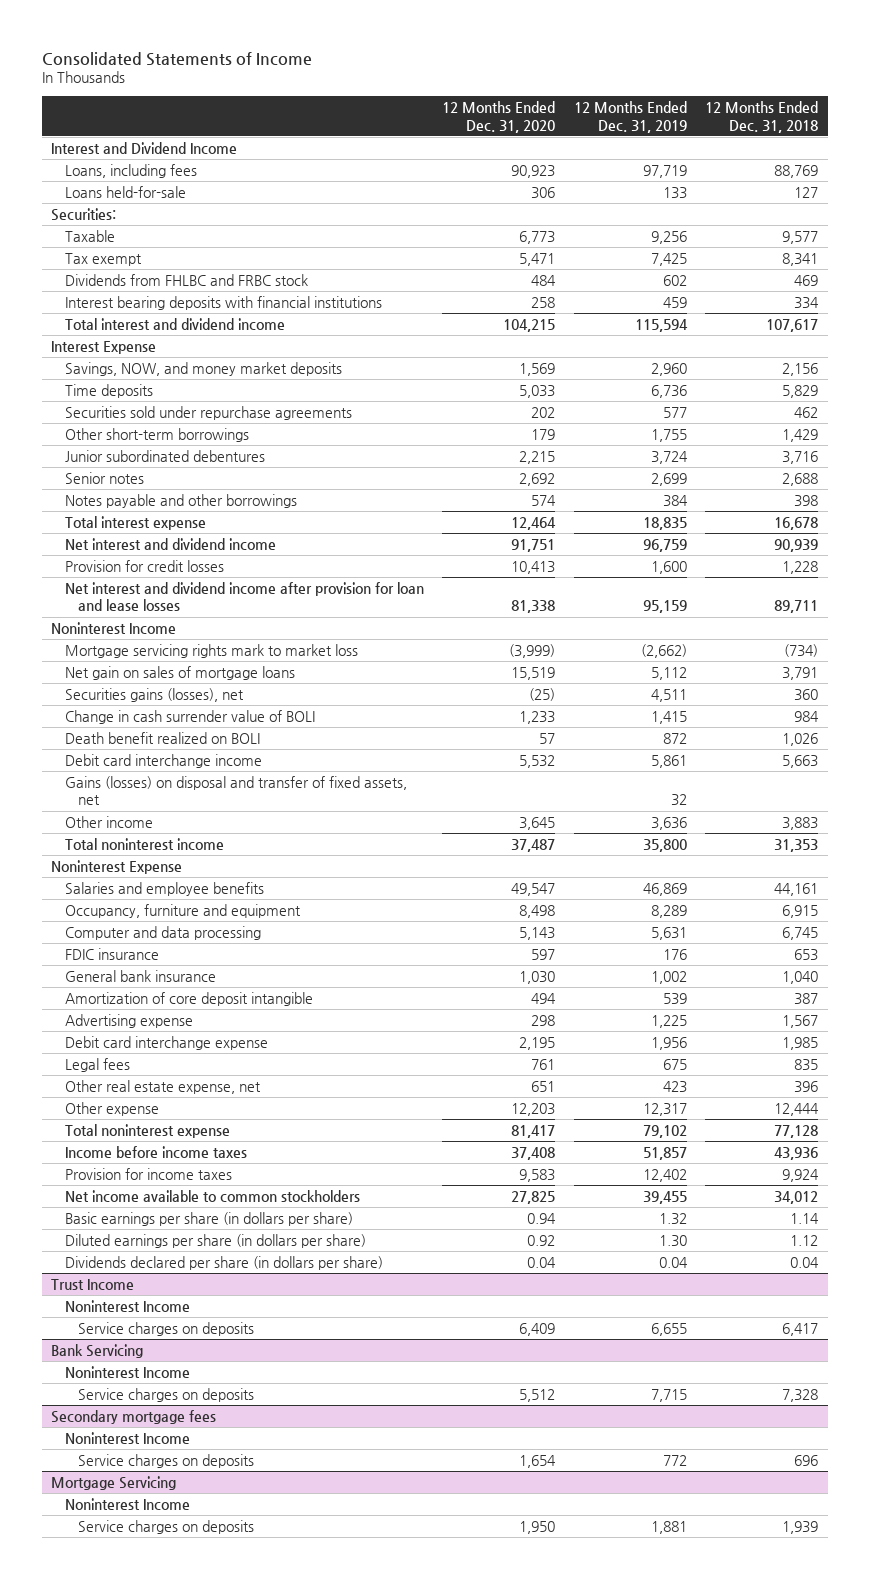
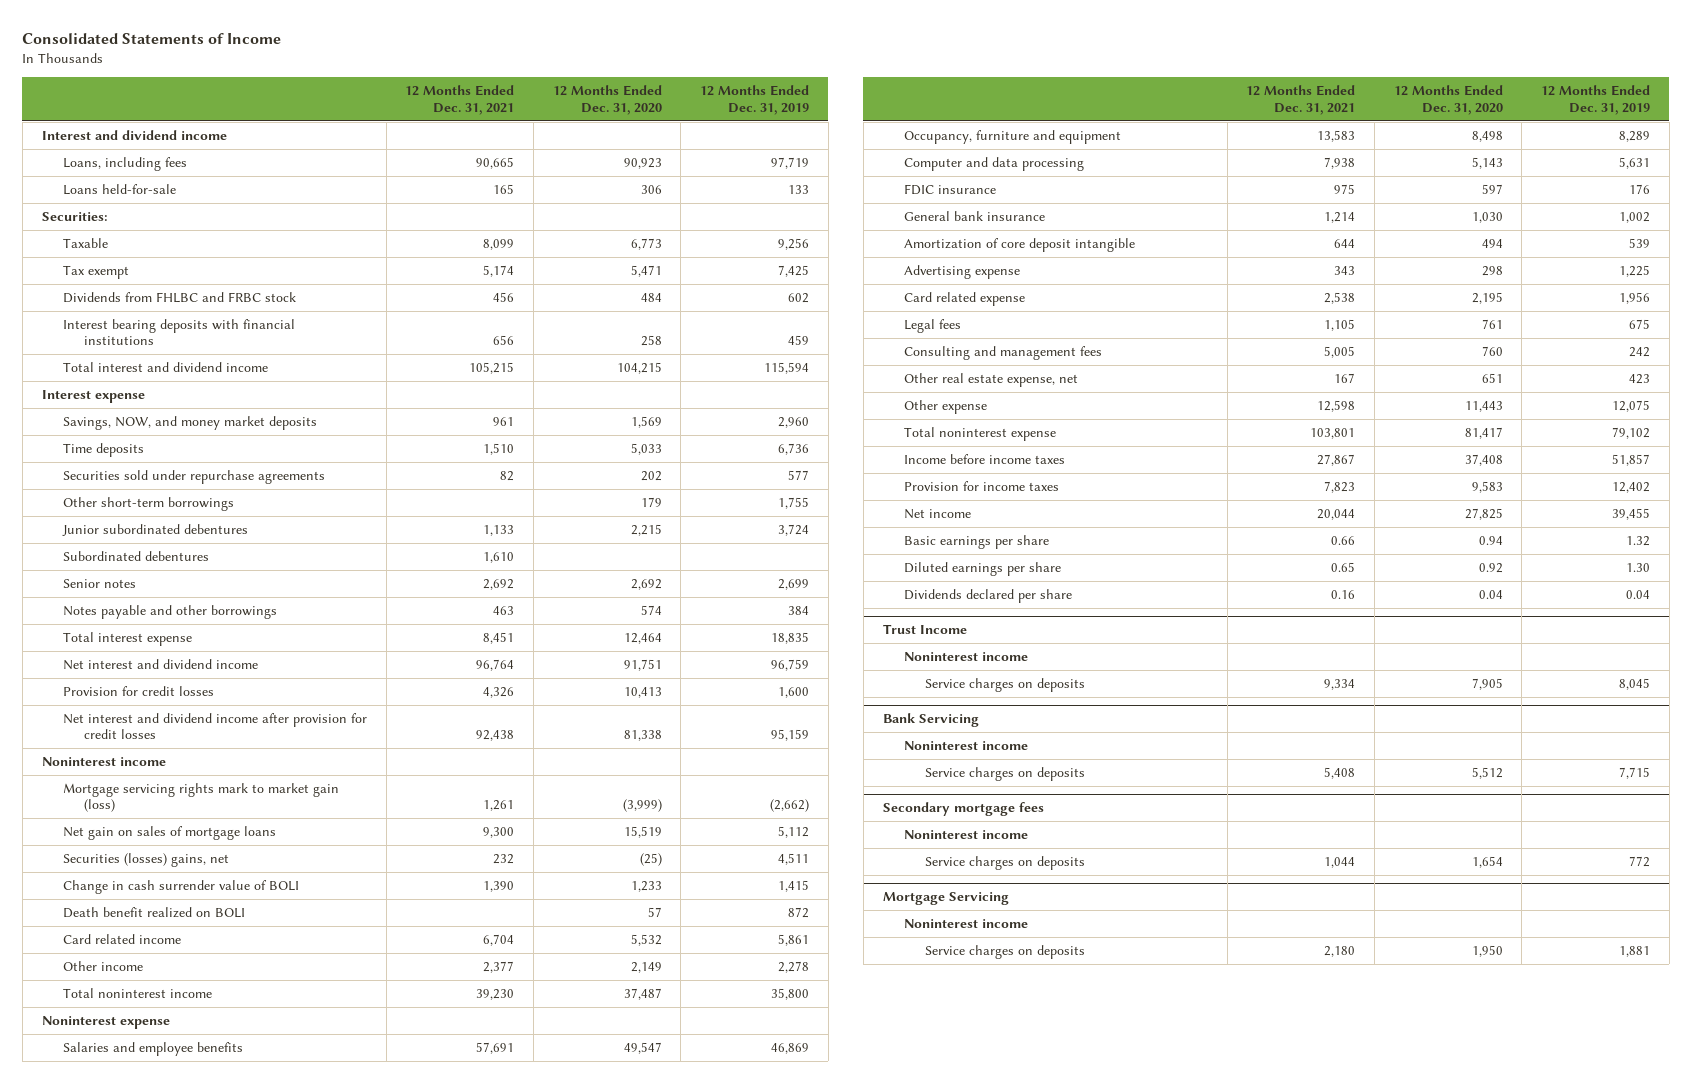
- | 12 Months Ended Dec. 31, 2020 | 12 Months Ended Dec. 31, 2019 | 12 Months Ended Dec. 31, 2018
+ | 12 Months Ended Dec. 31, 2021 | 12 Months Ended Dec. 31, 2020 | 12 Months Ended Dec. 31, 2019
- Interest and Dividend Income
+ Interest and dividend income
- Interest Expense
+ Interest expense
+ Subordinated debentures | 1,610 | |
- Net interest and dividend income after provision for loan and lease losses | 81,338 | 95,159 | 89,711
- Noninterest Income
- Mortgage servicing rights mark to market loss | (3,999) | (2,662) | (734)
+ Net interest and dividend income after provision for credit losses | 92,438 | 81,338 | 95,159
+ Noninterest income
+ Mortgage servicing rights mark to market gain (loss) | 1,261 | (3,999) | (2,662)
- Securities gains (losses), net | (25) | 4,511 | 360
+ Securities (losses) gains, net | 232 | (25) | 4,511
- Debit card interchange income | 5,532 | 5,861 | 5,663
- Gains (losses) on disposal and transfer of fixed assets, net | | 32 |
- Other income | 3,645 | 3,636 | 3,883
+ Card related income | 6,704 | 5,532 | 5,861
+ Other income | 2,377 | 2,149 | 2,278
- Noninterest Expense
+ Noninterest expense
- Debit card interchange expense | 2,195 | 1,956 | 1,985
+ Card related expense | 2,538 | 2,195 | 1,956
+ Consulting and management fees | 5,005 | 760 | 242
- Other expense | 12,203 | 12,317 | 12,444
+ Other expense | 12,598 | 11,443 | 12,075
- Net income available to common stockholders | 27,825 | 39,455 | 34,012
- Basic earnings per share (in dollars per share) | 0.94 | 1.32 | 1.14
- Diluted earnings per share (in dollars per share) | 0.92 | 1.30 | 1.12
- Dividends declared per share (in dollars per share) | 0.04 | 0.04 | 0.04
+ Net income | 20,044 | 27,825 | 39,455
+ Basic earnings per share | 0.66 | 0.94 | 1.32
+ Diluted earnings per share | 0.65 | 0.92 | 1.30
+ Dividends declared per share | 0.16 | 0.04 | 0.04
@ Trust Income
- Noninterest Income
- Service charges on deposits | 6,409 | 6,655 | 6,417
+ Noninterest income
+ Service charges on deposits | 9,334 | 7,905 | 8,045
@ Bank Servicing
- Noninterest Income
+ Noninterest income
@ Secondary mortgage fees
- Noninterest Income
+ Noninterest income
@ Mortgage Servicing
- Noninterest Income
+ Noninterest income

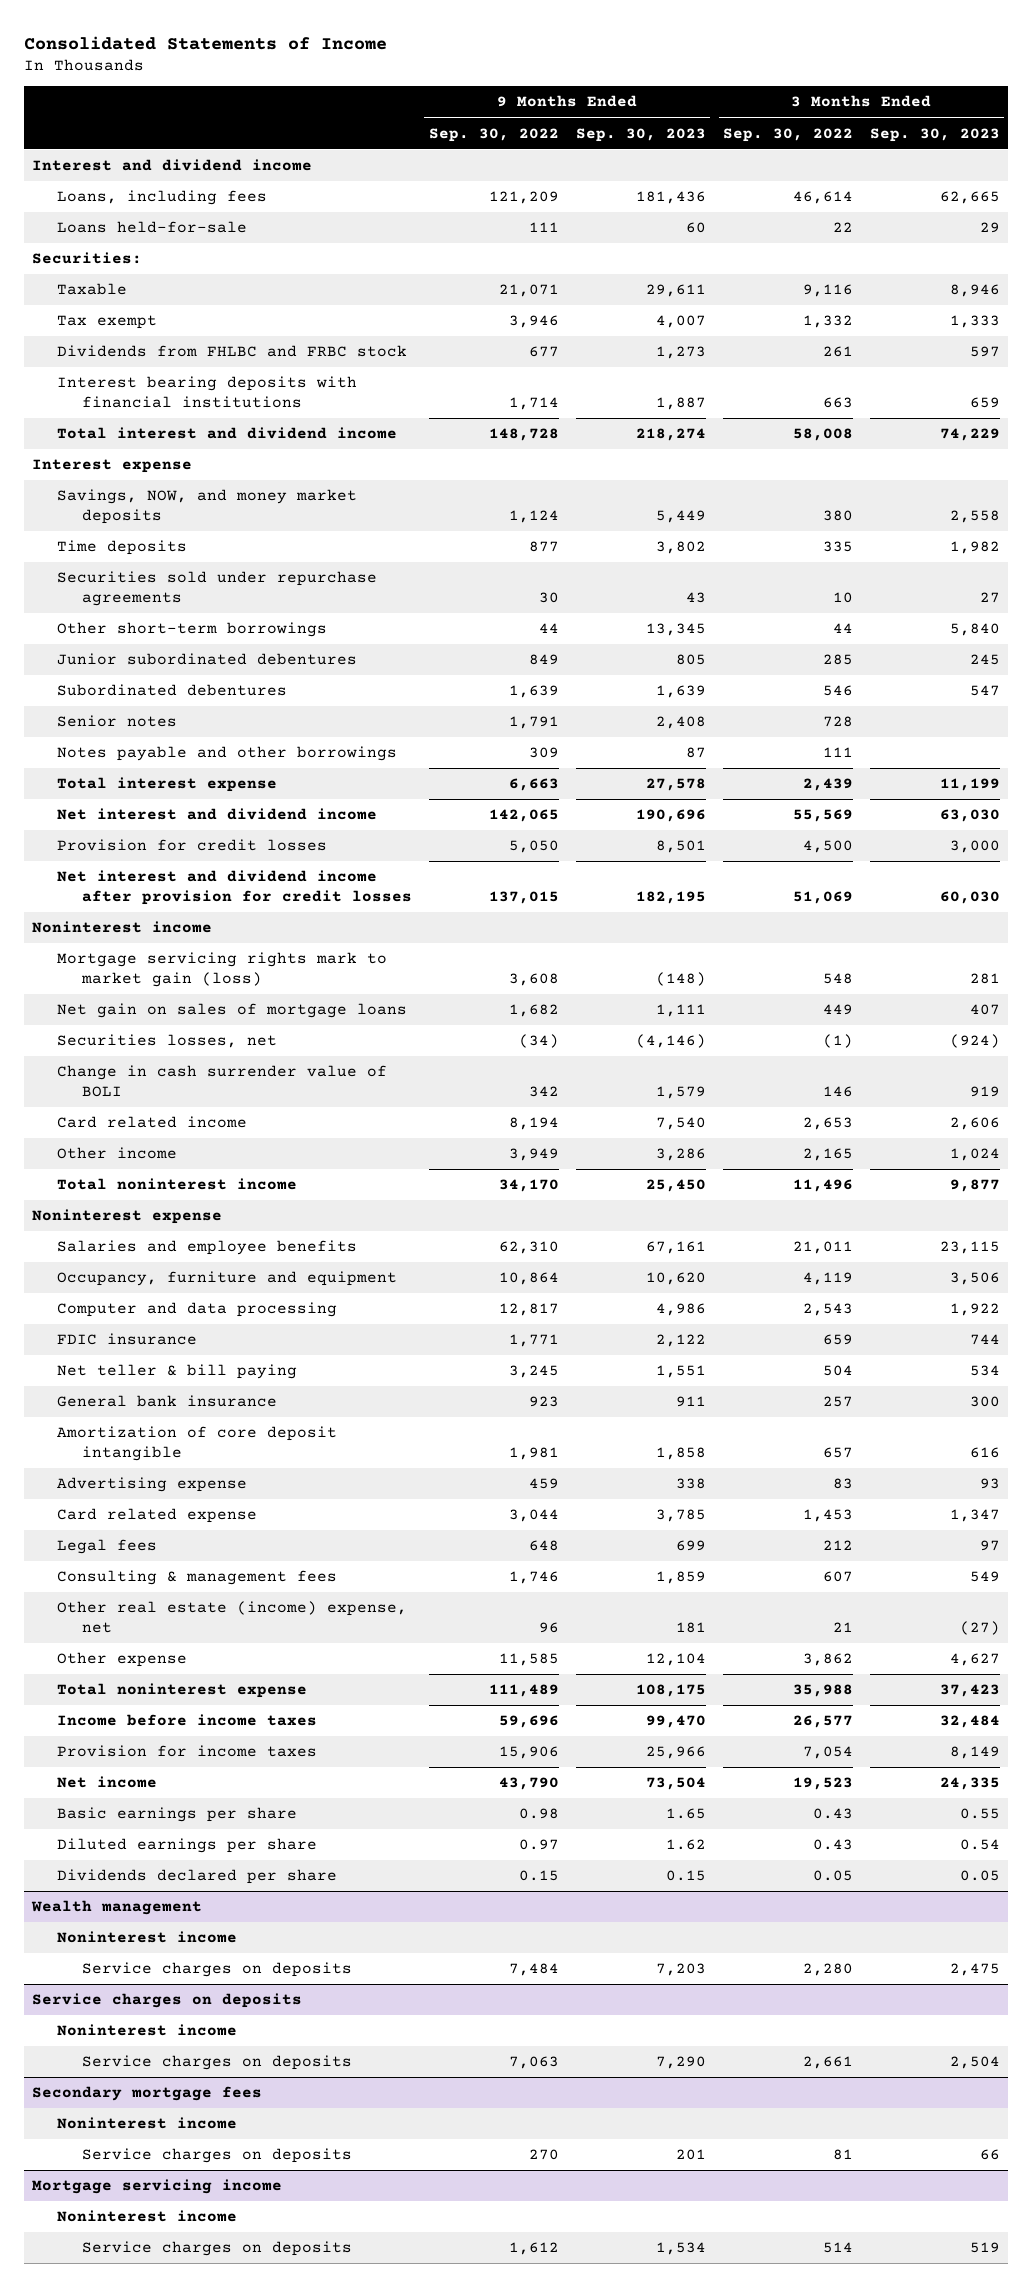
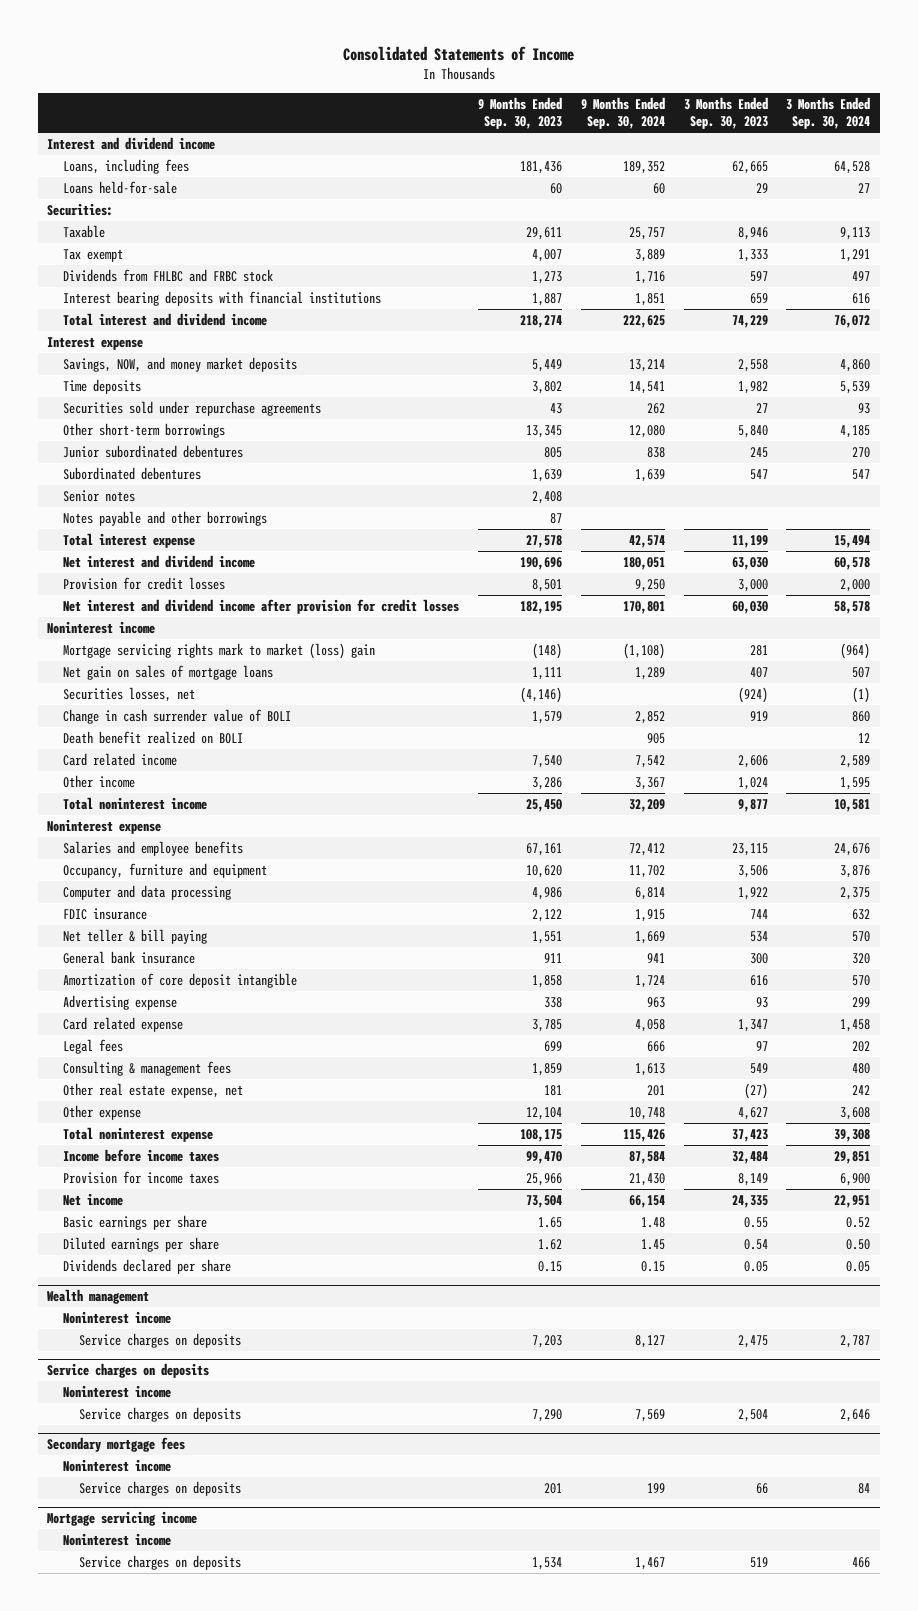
- | 9 Months Ended Sep. 30, 2022 | 9 Months Ended Sep. 30, 2023 | 3 Months Ended Sep. 30, 2022 | 3 Months Ended Sep. 30, 2023
+ | 9 Months Ended Sep. 30, 2023 | 9 Months Ended Sep. 30, 2024 | 3 Months Ended Sep. 30, 2023 | 3 Months Ended Sep. 30, 2024
- Mortgage servicing rights mark to market gain (loss) | 3,608 | (148) | 548 | 281
+ Mortgage servicing rights mark to market (loss) gain | (148) | (1,108) | 281 | (964)
+ Death benefit realized on BOLI | | 905 | | 12
- Other real estate (income) expense, net | 96 | 181 | 21 | (27)
+ Other real estate expense, net | 181 | 201 | (27) | 242

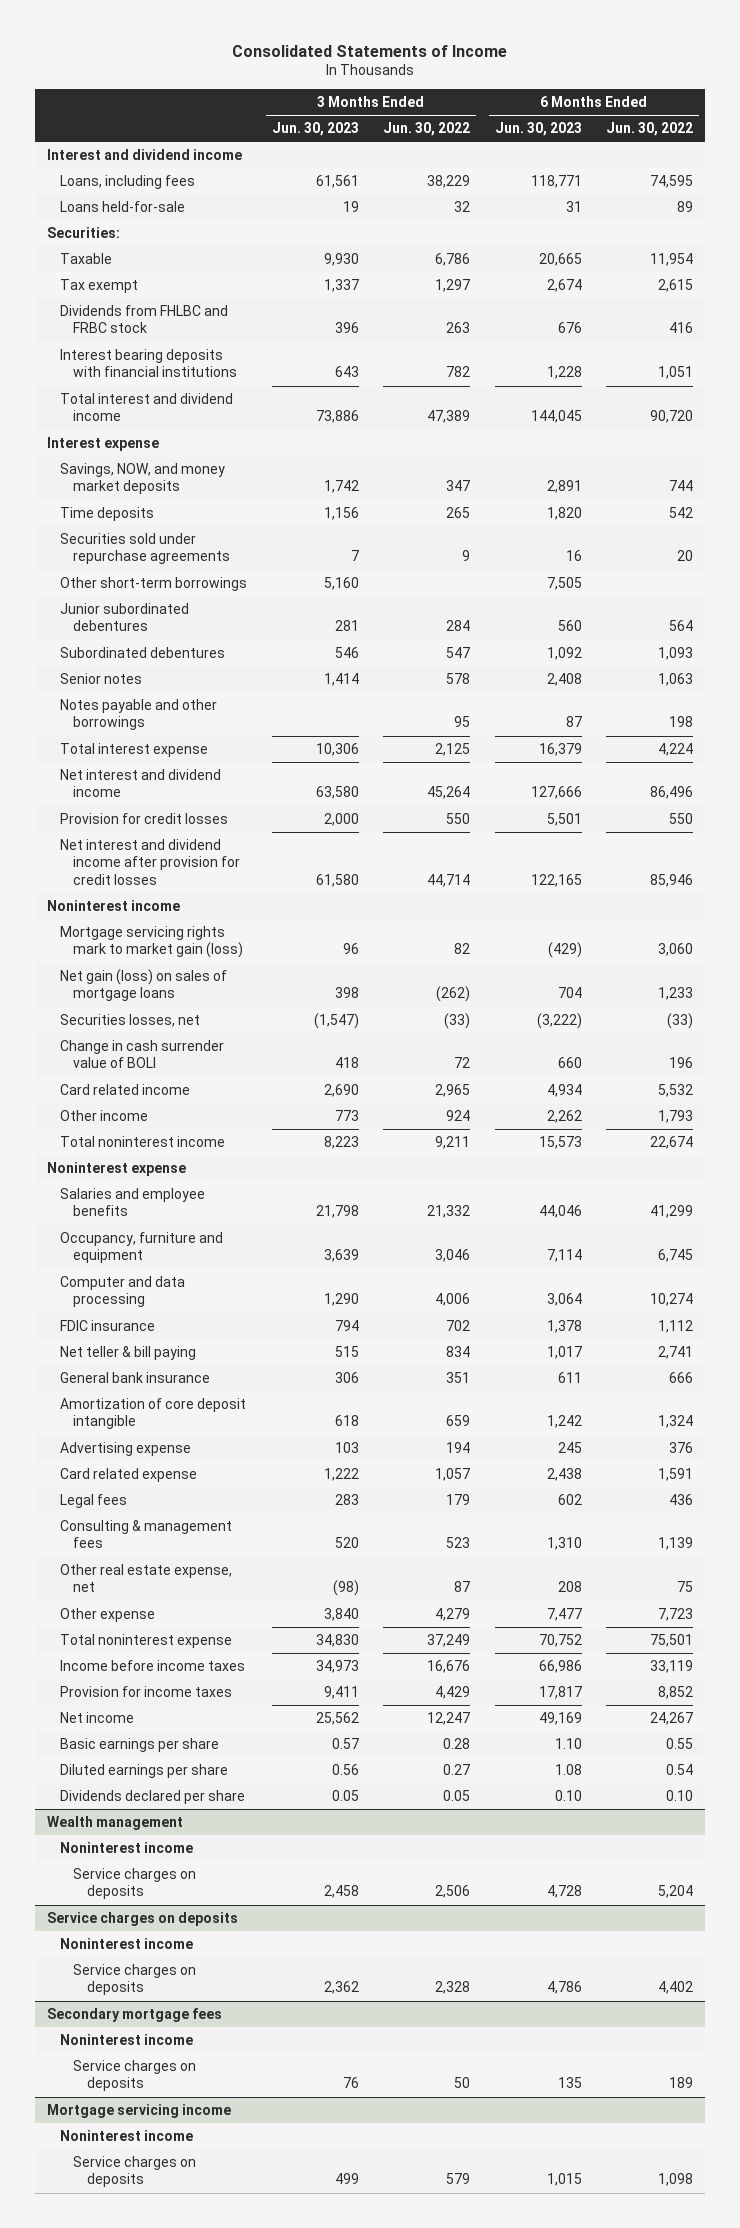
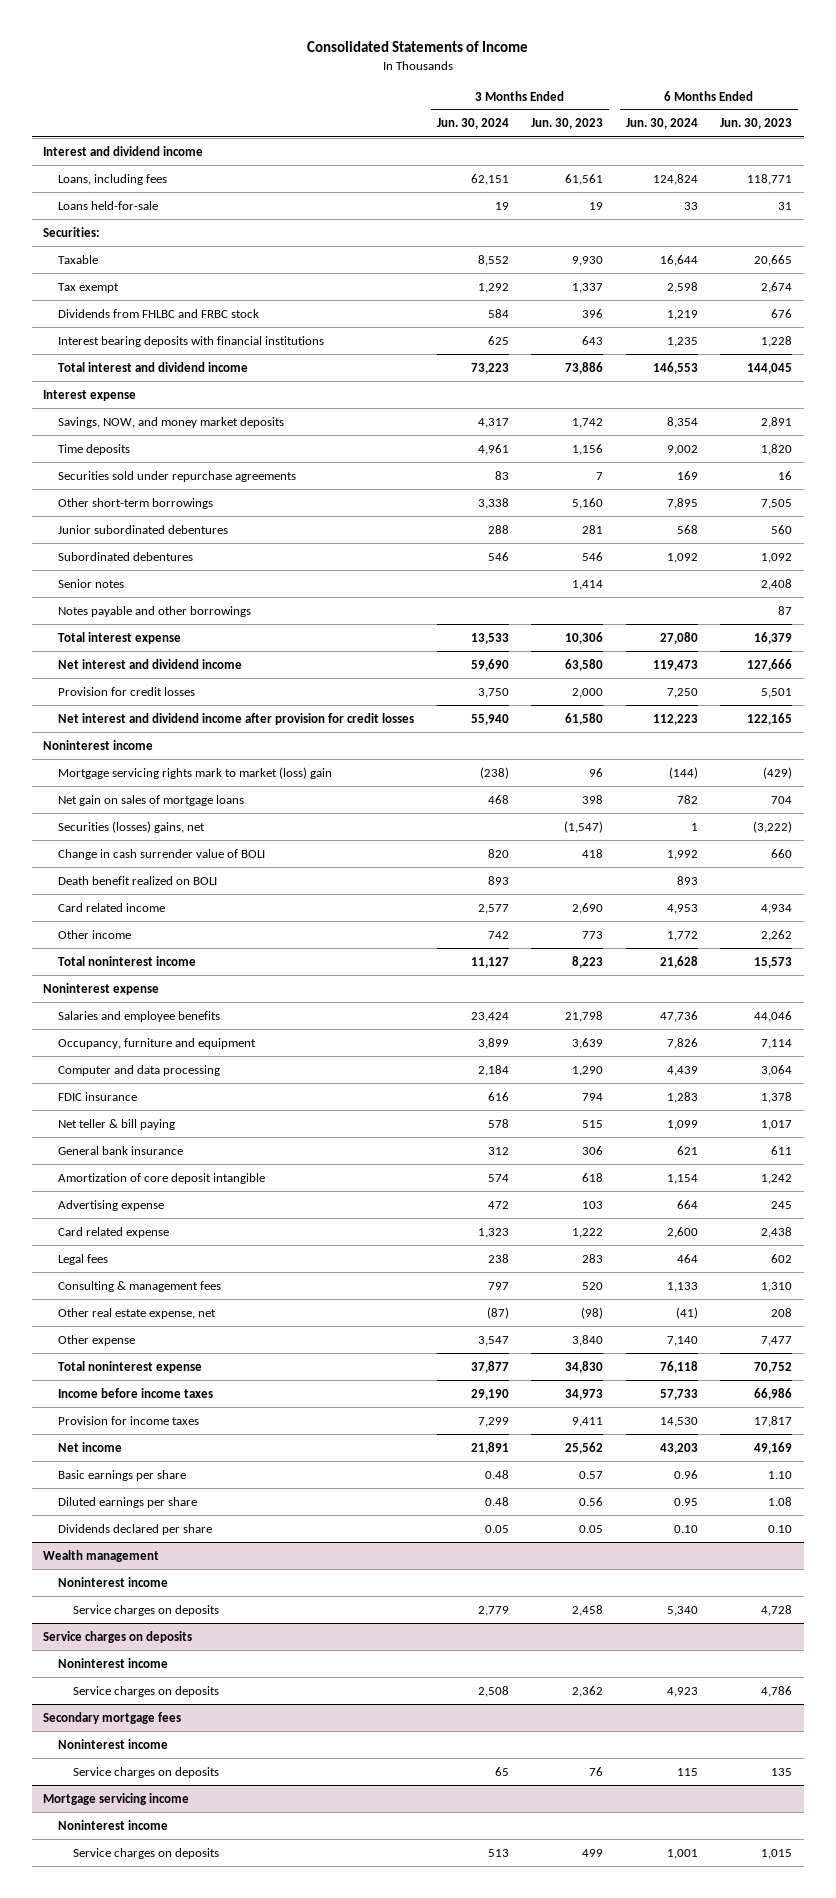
- | 3 Months Ended Jun. 30, 2023 | 3 Months Ended Jun. 30, 2022 | 6 Months Ended Jun. 30, 2023 | 6 Months Ended Jun. 30, 2022
+ | 3 Months Ended Jun. 30, 2024 | 3 Months Ended Jun. 30, 2023 | 6 Months Ended Jun. 30, 2024 | 6 Months Ended Jun. 30, 2023
- Mortgage servicing rights mark to market gain (loss) | 96 | 82 | (429) | 3,060
- Net gain (loss) on sales of mortgage loans | 398 | (262) | 704 | 1,233
- Securities losses, net | (1,547) | (33) | (3,222) | (33)
+ Mortgage servicing rights mark to market (loss) gain | (238) | 96 | (144) | (429)
+ Net gain on sales of mortgage loans | 468 | 398 | 782 | 704
+ Securities (losses) gains, net | | (1,547) | 1 | (3,222)
+ Death benefit realized on BOLI | 893 | | 893 |

